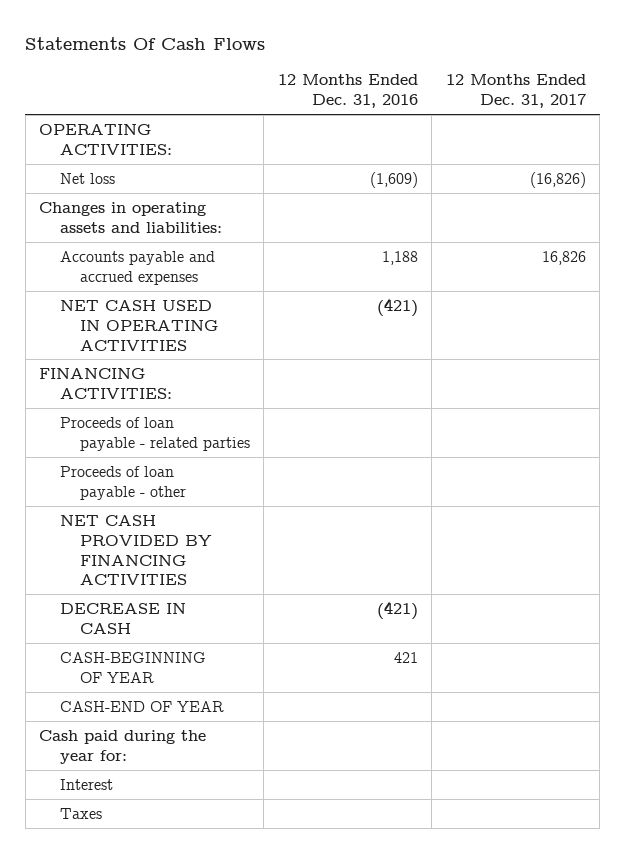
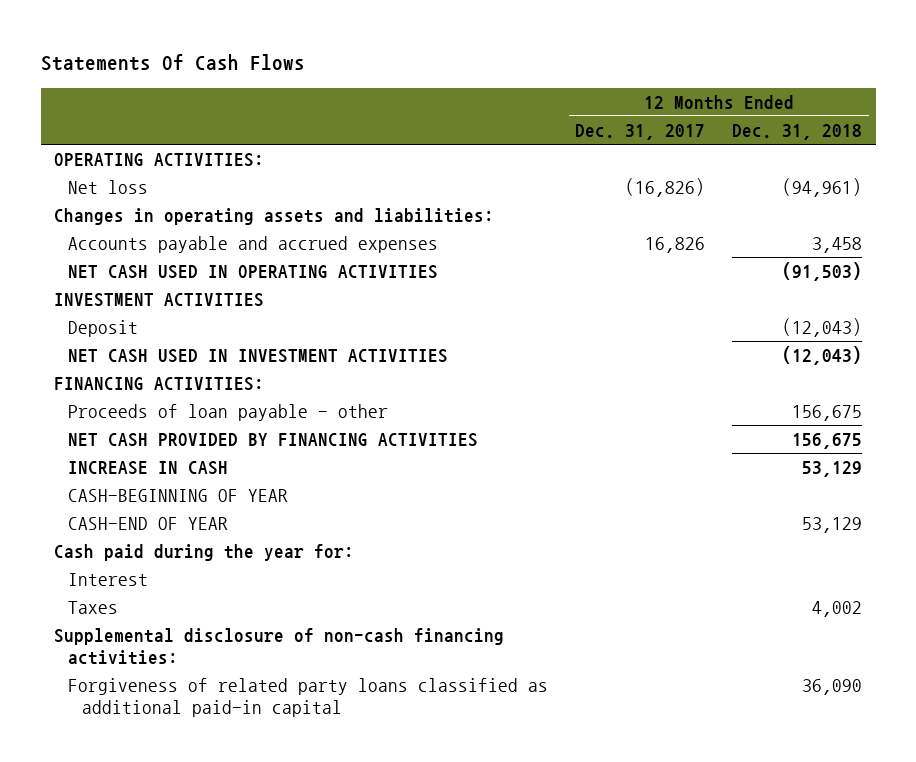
- | 12 Months Ended Dec. 31, 2016 | 12 Months Ended Dec. 31, 2017
+ | 12 Months Ended Dec. 31, 2017 | 12 Months Ended Dec. 31, 2018
+ INVESTMENT ACTIVITIES
+ Deposit | | (12,043)
+ NET CASH USED IN INVESTMENT ACTIVITIES | | (12,043)
- Proceeds of loan payable - related parties
- DECREASE IN CASH | (421) |
+ INCREASE IN CASH | | 53,129
+ Supplemental disclosure of non-cash financing activities:
+ Forgiveness of related party loans classified as additional paid-in capital | | 36,090

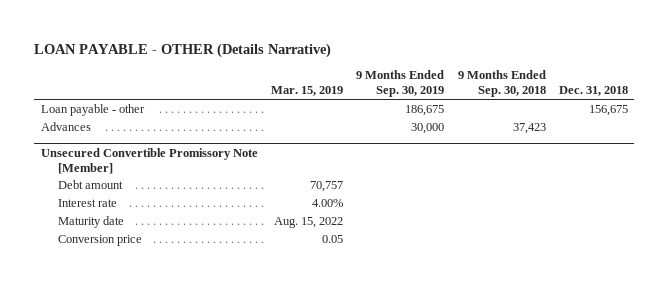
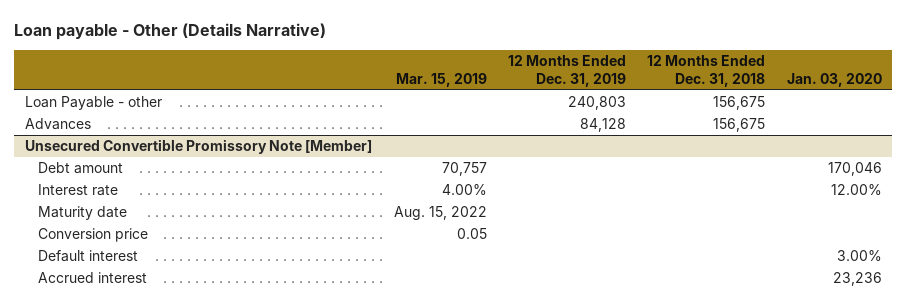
- LOAN PAYABLE - OTHER (Details Narrative)
+ Loan payable - Other (Details Narrative)
- | Mar. 15, 2019 | 9 Months Ended Sep. 30, 2019 | 9 Months Ended Sep. 30, 2018 | Dec. 31, 2018
+ | Mar. 15, 2019 | 12 Months Ended Dec. 31, 2019 | 12 Months Ended Dec. 31, 2018 | Jan. 03, 2020
- Loan payable - other | | 186,675 | | 156,675
+ Loan Payable - other | | 240,803 | 156,675 |
@ Unsecured Convertible Promissory Note [Member]
+ Default interest | | | | 3.00%
+ Accrued interest | | | | 23,236

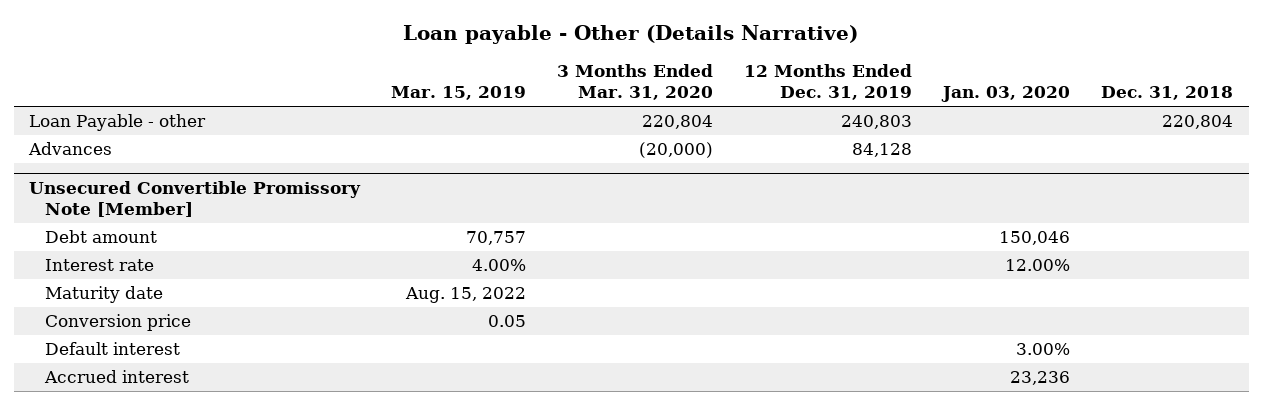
- | Mar. 15, 2019 | 12 Months Ended Dec. 31, 2019 | 12 Months Ended Dec. 31, 2018 | Jan. 03, 2020
+ | Mar. 15, 2019 | 3 Months Ended Mar. 31, 2020 | 12 Months Ended Dec. 31, 2019 | Jan. 03, 2020 | Dec. 31, 2018
@ Unsecured Convertible Promissory Note [Member]
- Debt amount | 70,757 | | | 170,046
+ Debt amount | 70,757 | | | 150,046 |

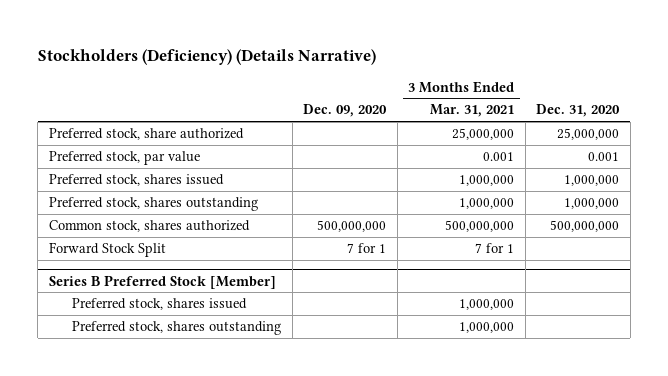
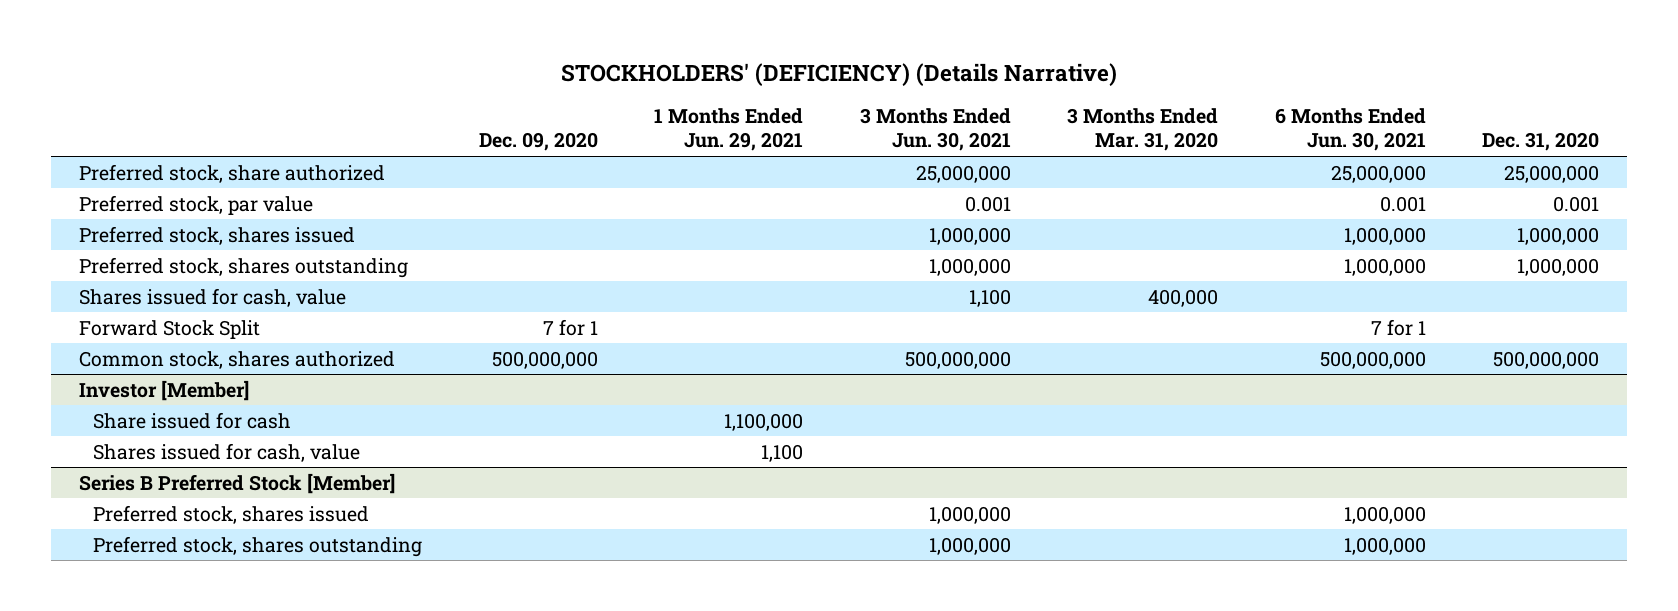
- Stockholders (Deficiency) (Details Narrative)
+ STOCKHOLDERS' (DEFICIENCY) (Details Narrative)
- | Dec. 09, 2020 | 3 Months Ended Mar. 31, 2021 | Dec. 31, 2020
+ | Dec. 09, 2020 | 1 Months Ended Jun. 29, 2021 | 3 Months Ended Jun. 30, 2021 | 3 Months Ended Mar. 31, 2020 | 6 Months Ended Jun. 30, 2021 | Dec. 31, 2020
+ Shares issued for cash, value | | | 1,100 | 400,000 | |
moved down: Common stock, shares authorized | 500,000,000 | | 500,000,000 | | 500,000,000 | 500,000,000
+ Investor [Member]
+ Share issued for cash | | 1,100,000 | | | |
+ Shares issued for cash, value | | 1,100 | | | |

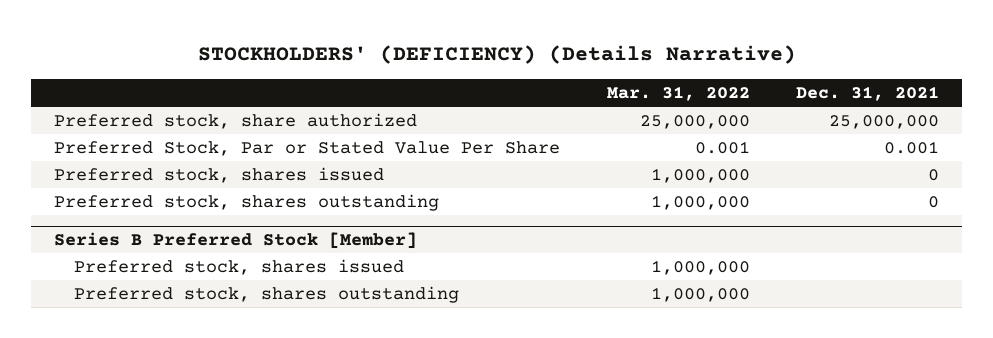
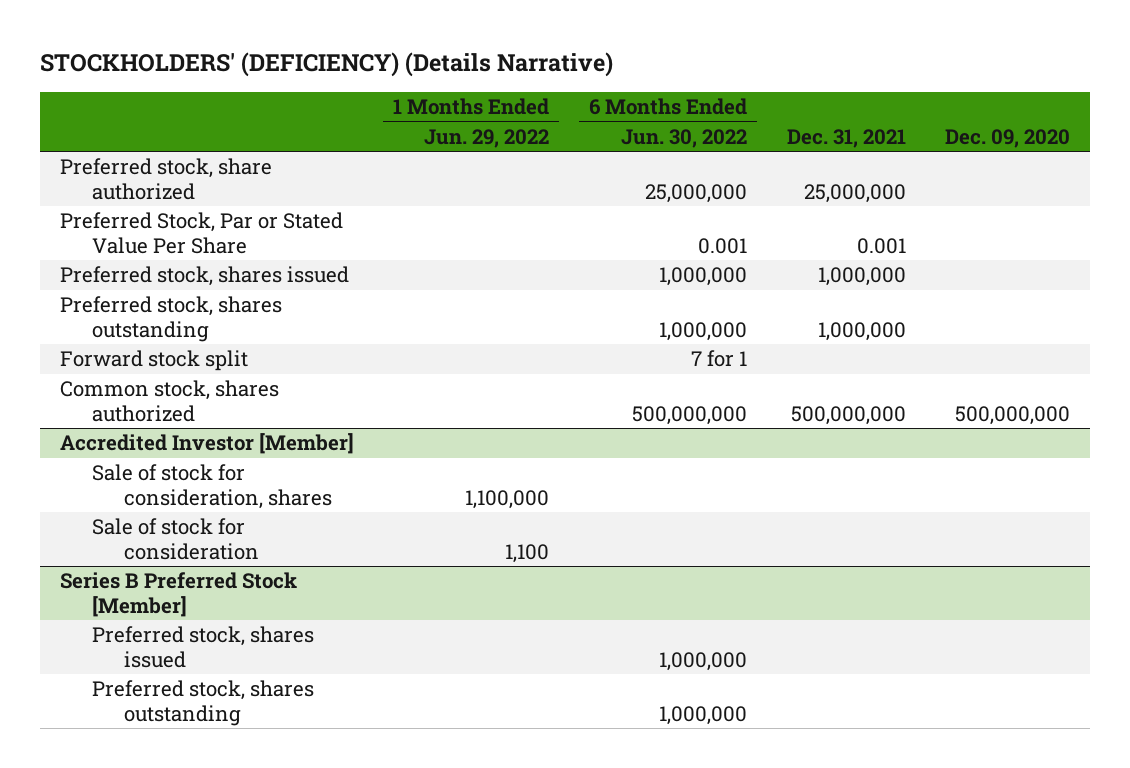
- | Mar. 31, 2022 | Dec. 31, 2021
+ | 1 Months Ended Jun. 29, 2022 | 6 Months Ended Jun. 30, 2022 | Dec. 31, 2021 | Dec. 09, 2020
- Preferred stock, shares issued | 1,000,000 | 0
- Preferred stock, shares outstanding | 1,000,000 | 0
+ Preferred stock, shares issued | | 1,000,000 | 1,000,000 |
+ Preferred stock, shares outstanding | | 1,000,000 | 1,000,000 |
+ Forward stock split | | 7 for 1 | |
+ Common stock, shares authorized | | 500,000,000 | 500,000,000 | 500,000,000
+ Accredited Investor [Member]
+ Sale of stock for consideration, shares | 1,100,000 | | |
+ Sale of stock for consideration | 1,100 | | |

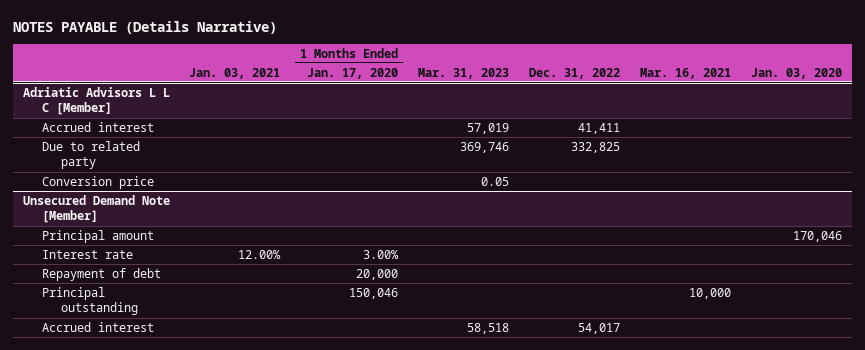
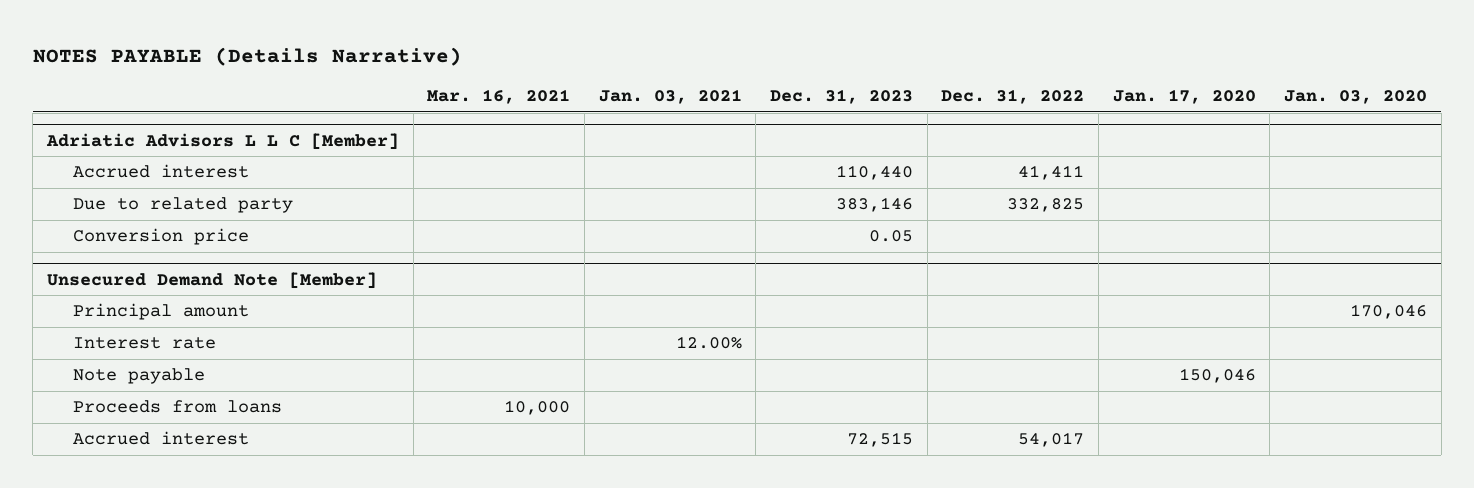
- | Jan. 03, 2021 | 1 Months Ended Jan. 17, 2020 | Mar. 31, 2023 | Dec. 31, 2022 | Mar. 16, 2021 | Jan. 03, 2020
+ | Mar. 16, 2021 | Jan. 03, 2021 | Dec. 31, 2023 | Dec. 31, 2022 | Jan. 17, 2020 | Jan. 03, 2020
@ Unsecured Demand Note [Member]
- Repayment of debt | | 20,000 | | | |
- Principal outstanding | | 150,046 | | | 10,000 |
+ Note payable | | | | | 150,046 |
+ Proceeds from loans | 10,000 | | | | |

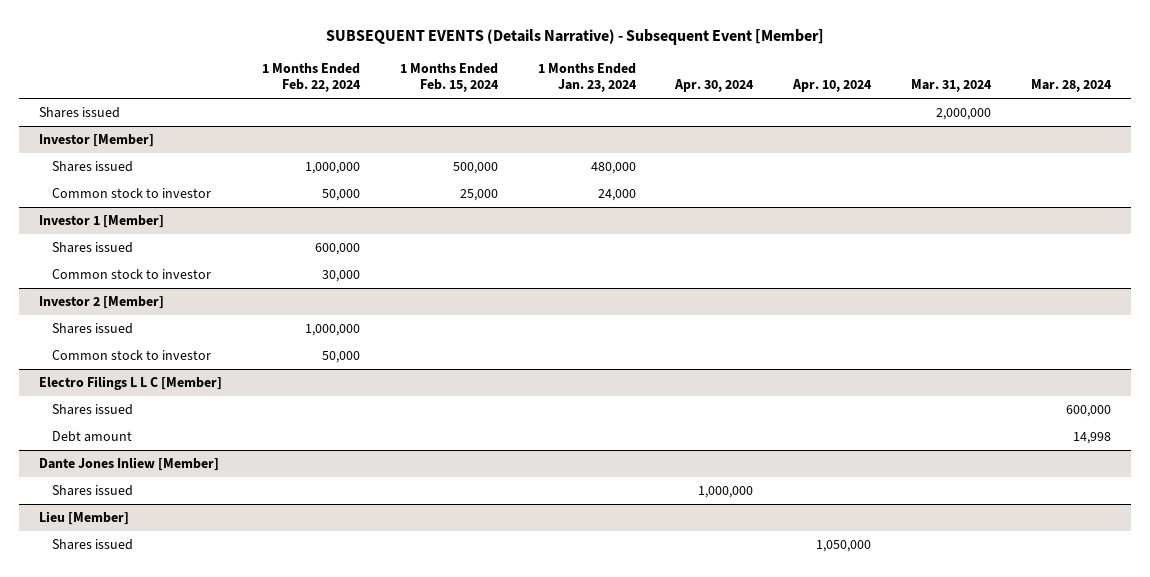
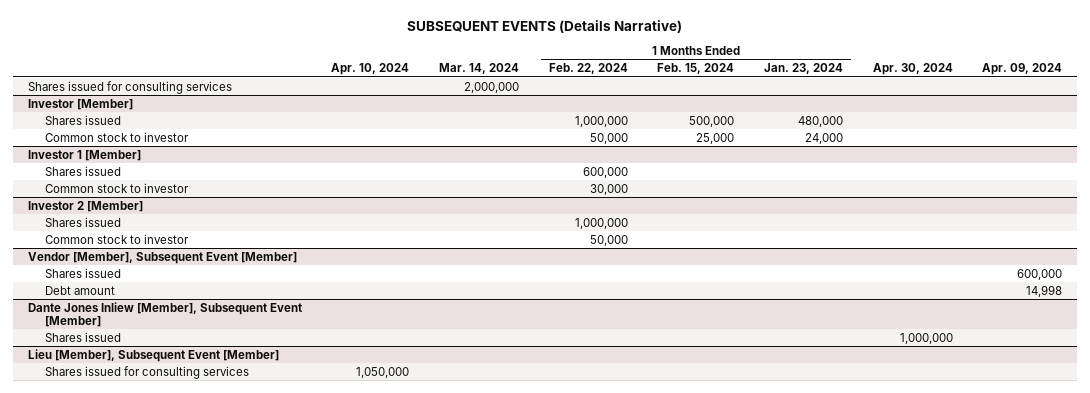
- SUBSEQUENT EVENTS (Details Narrative) - Subsequent Event [Member]
+ SUBSEQUENT EVENTS (Details Narrative)
- | 1 Months Ended Feb. 22, 2024 | 1 Months Ended Feb. 15, 2024 | 1 Months Ended Jan. 23, 2024 | Apr. 30, 2024 | Apr. 10, 2024 | Mar. 31, 2024 | Mar. 28, 2024
+ | Apr. 10, 2024 | Mar. 14, 2024 | 1 Months Ended Feb. 22, 2024 | 1 Months Ended Feb. 15, 2024 | 1 Months Ended Jan. 23, 2024 | Apr. 30, 2024 | Apr. 09, 2024
- Shares issued | | | | | | 2,000,000 |
+ Shares issued for consulting services | | 2,000,000 | | | | |
- Electro Filings L L C [Member]
- Shares issued | | | | | | | 600,000
- Debt amount | | | | | | | 14,998
- Dante Jones Inliew [Member]
+ Vendor [Member], Subsequent Event [Member]
+ Shares issued | | | | | | | 600,000
+ Debt amount | | | | | | | 14,998
+ Dante Jones Inliew [Member], Subsequent Event [Member]
- Lieu [Member]
- Shares issued | | | | | 1,050,000 | |
+ Lieu [Member], Subsequent Event [Member]
+ Shares issued for consulting services | 1,050,000 | | | | | |

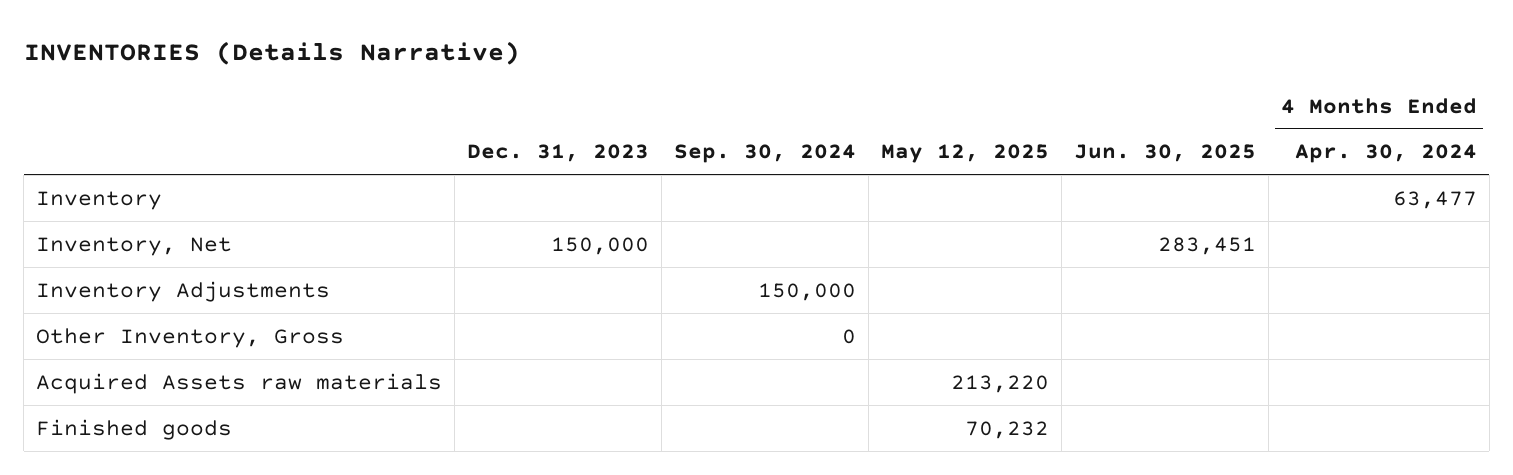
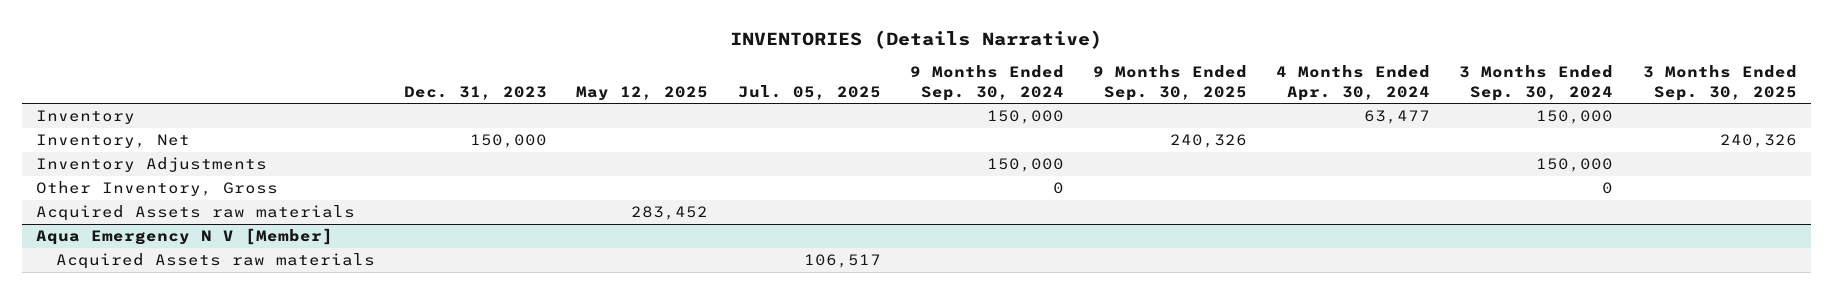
- | Dec. 31, 2023 | Sep. 30, 2024 | May 12, 2025 | Jun. 30, 2025 | 4 Months Ended Apr. 30, 2024
+ | Dec. 31, 2023 | May 12, 2025 | Jul. 05, 2025 | 9 Months Ended Sep. 30, 2024 | 9 Months Ended Sep. 30, 2025 | 4 Months Ended Apr. 30, 2024 | 3 Months Ended Sep. 30, 2024 | 3 Months Ended Sep. 30, 2025
- Acquired Assets raw materials | | | 213,220 | |
- Finished goods | | | 70,232 | |
+ Acquired Assets raw materials | | 283,452 | | | | | |
+ Aqua Emergency N V [Member]
+ Acquired Assets raw materials | | | 106,517 | | | | |

